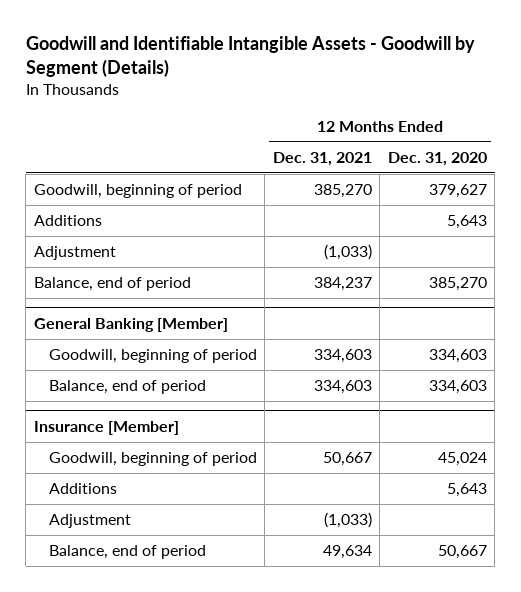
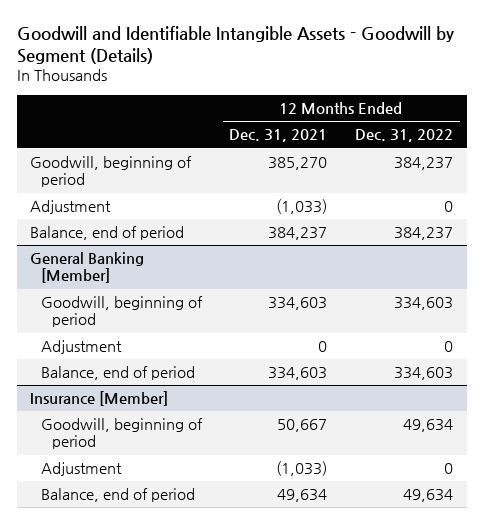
- | 12 Months Ended Dec. 31, 2021 | 12 Months Ended Dec. 31, 2020
+ | 12 Months Ended Dec. 31, 2021 | 12 Months Ended Dec. 31, 2022
- Additions | | 5,643
@ General Banking [Member]
+ Adjustment | 0 | 0
@ Insurance [Member]
- Additions | | 5,643

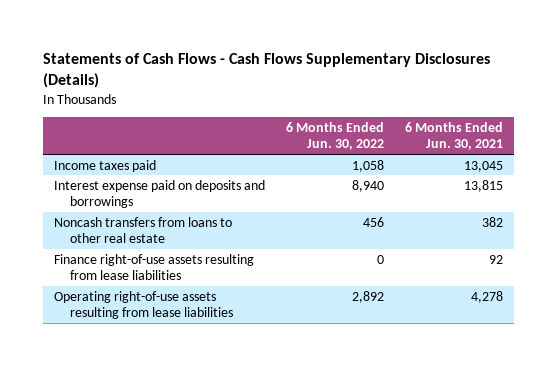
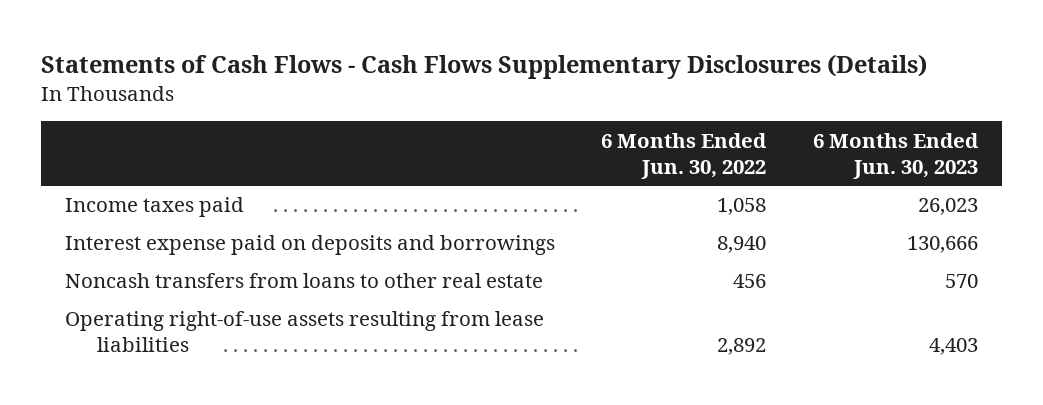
- | 6 Months Ended Jun. 30, 2022 | 6 Months Ended Jun. 30, 2021
+ | 6 Months Ended Jun. 30, 2022 | 6 Months Ended Jun. 30, 2023
- Finance right-of-use assets resulting from lease liabilities | 0 | 92

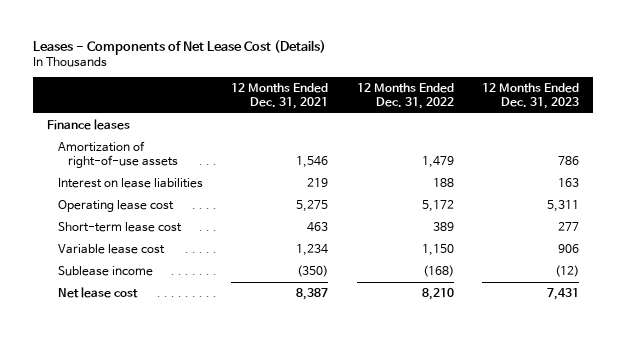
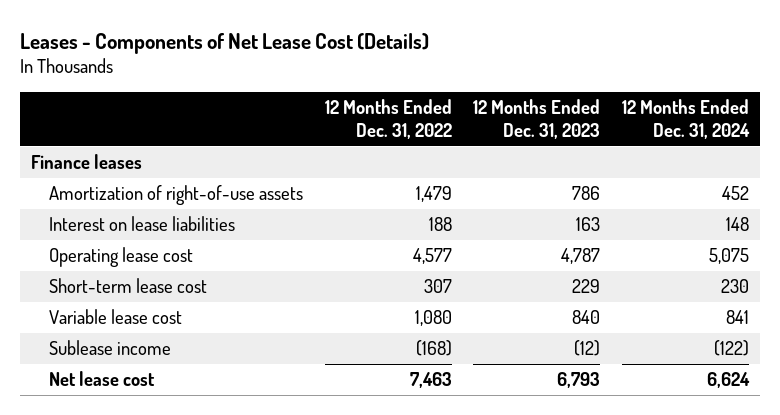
- | 12 Months Ended Dec. 31, 2021 | 12 Months Ended Dec. 31, 2022 | 12 Months Ended Dec. 31, 2023
+ | 12 Months Ended Dec. 31, 2022 | 12 Months Ended Dec. 31, 2023 | 12 Months Ended Dec. 31, 2024
- Operating lease cost | 5,275 | 5,172 | 5,311
- Short-term lease cost | 463 | 389 | 277
- Variable lease cost | 1,234 | 1,150 | 906
+ Operating lease cost | 4,577 | 4,787 | 5,075
+ Short-term lease cost | 307 | 229 | 230
+ Variable lease cost | 1,080 | 840 | 841
- Net lease cost | 8,387 | 8,210 | 7,431
+ Net lease cost | 7,463 | 6,793 | 6,624

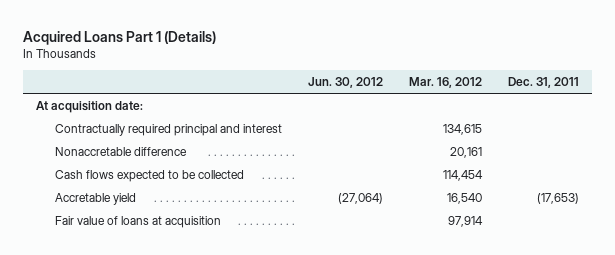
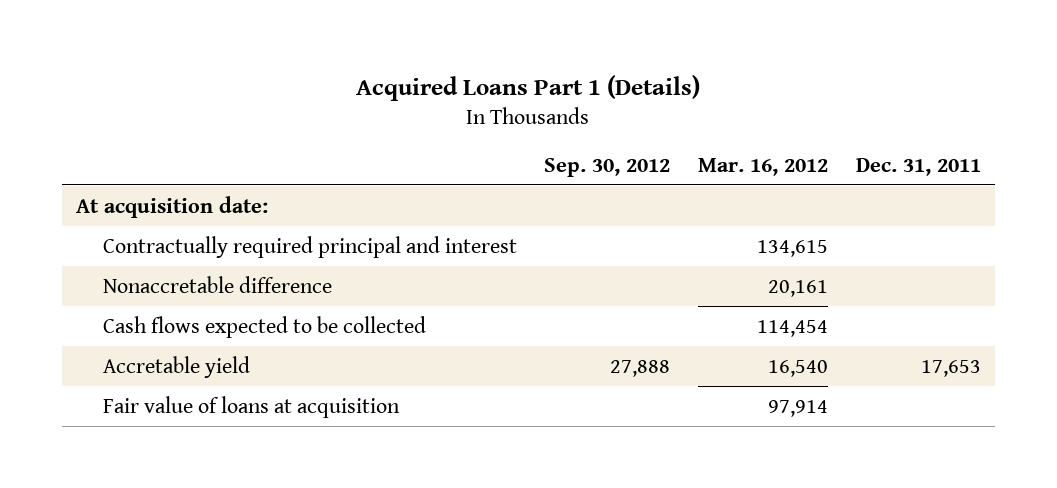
- | Jun. 30, 2012 | Mar. 16, 2012 | Dec. 31, 2011
+ | Sep. 30, 2012 | Mar. 16, 2012 | Dec. 31, 2011
- Accretable yield | (27,064) | 16,540 | (17,653)
+ Accretable yield | 27,888 | 16,540 | 17,653

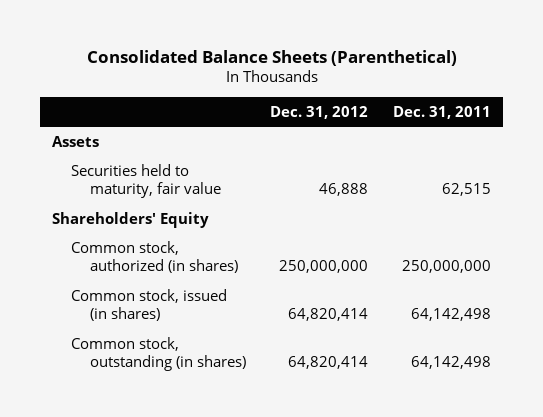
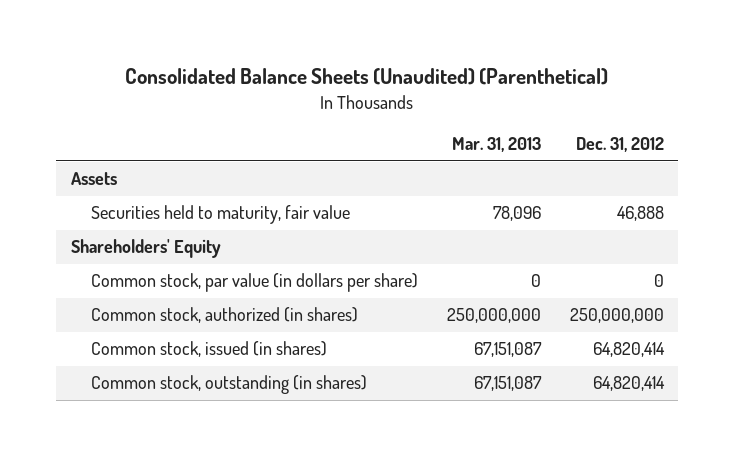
- Consolidated Balance Sheets (Parenthetical)
+ Consolidated Balance Sheets (Unaudited) (Parenthetical)
- | Dec. 31, 2012 | Dec. 31, 2011
+ | Mar. 31, 2013 | Dec. 31, 2012
+ Common stock, par value (in dollars per share) | 0 | 0

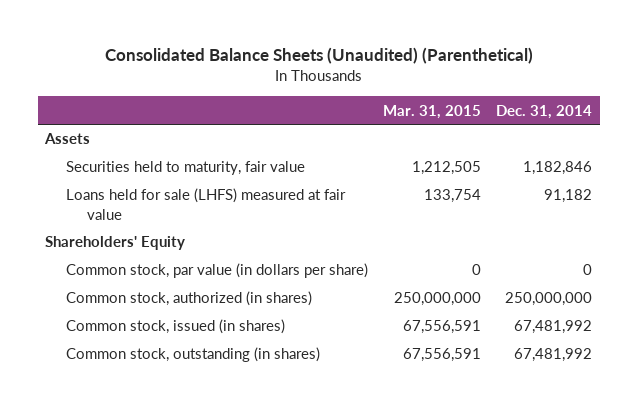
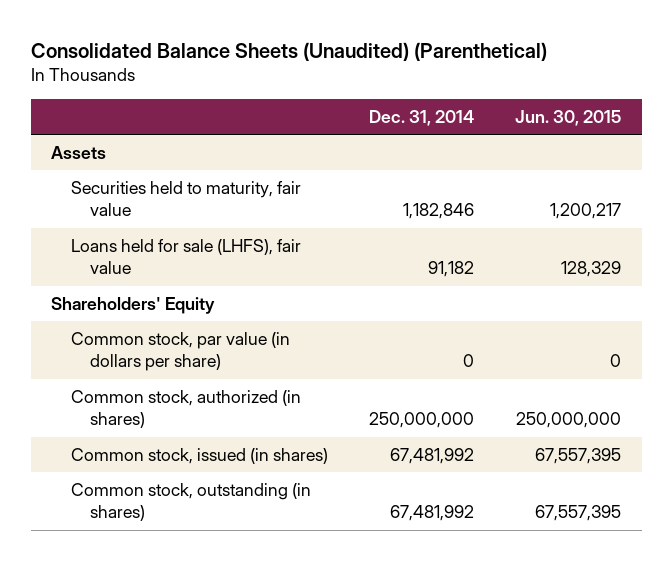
- | Mar. 31, 2015 | Dec. 31, 2014
+ | Dec. 31, 2014 | Jun. 30, 2015
- Loans held for sale (LHFS) measured at fair value | 133,754 | 91,182
+ Loans held for sale (LHFS), fair value | 91,182 | 128,329

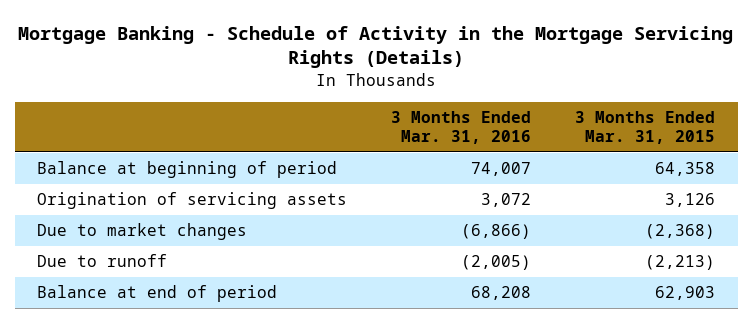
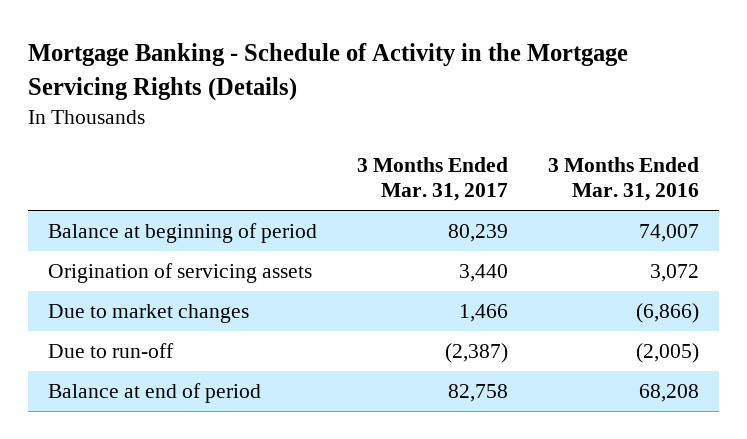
- | 3 Months Ended Mar. 31, 2016 | 3 Months Ended Mar. 31, 2015
+ | 3 Months Ended Mar. 31, 2017 | 3 Months Ended Mar. 31, 2016
- Due to runoff | (2,005) | (2,213)
+ Due to run-off | (2,387) | (2,005)

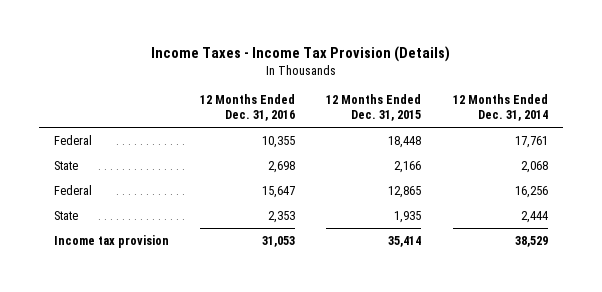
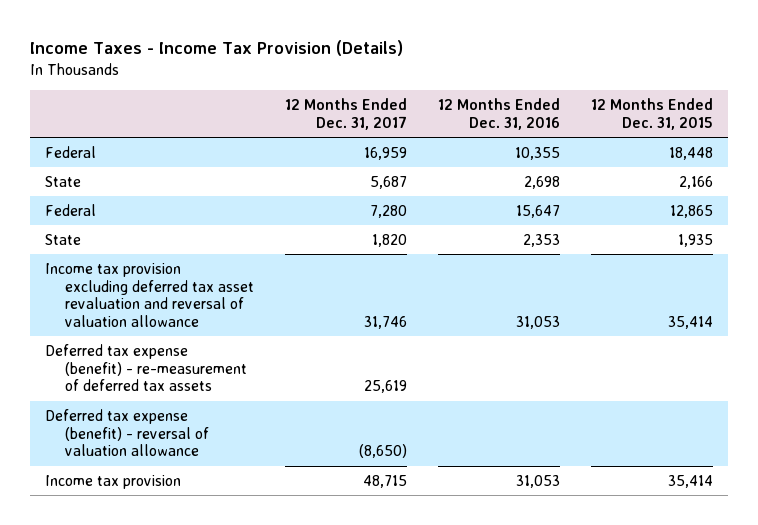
- | 12 Months Ended Dec. 31, 2016 | 12 Months Ended Dec. 31, 2015 | 12 Months Ended Dec. 31, 2014
+ | 12 Months Ended Dec. 31, 2017 | 12 Months Ended Dec. 31, 2016 | 12 Months Ended Dec. 31, 2015
+ Income tax provision excluding deferred tax asset revaluation and reversal of valuation allowance | 31,746 | 31,053 | 35,414
+ Deferred tax expense (benefit) - re-measurement of deferred tax assets | 25,619 | |
+ Deferred tax expense (benefit) - reversal of valuation allowance | (8,650) | |

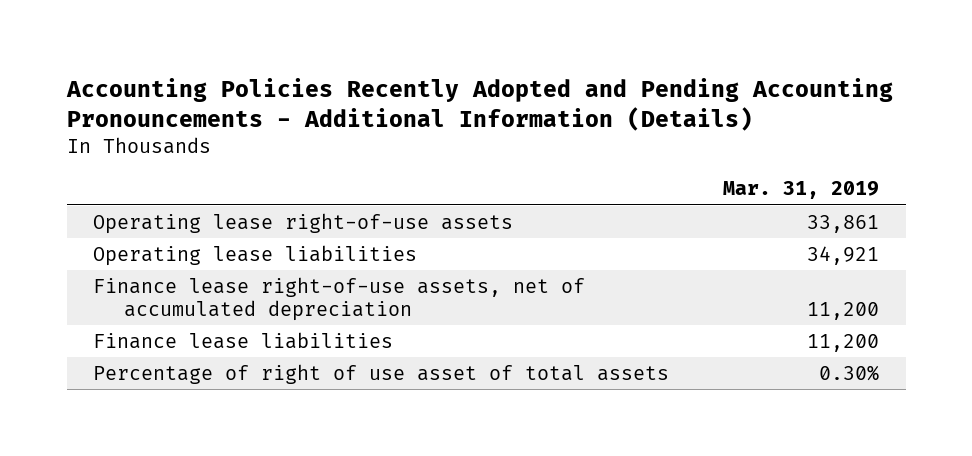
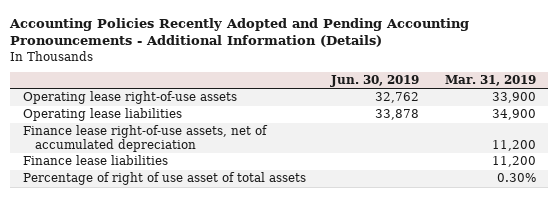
- | Mar. 31, 2019
+ | Jun. 30, 2019 | Mar. 31, 2019
- Operating lease right-of-use assets | 33,861
- Operating lease liabilities | 34,921
+ Operating lease right-of-use assets | 32,762 | 33,900
+ Operating lease liabilities | 33,878 | 34,900

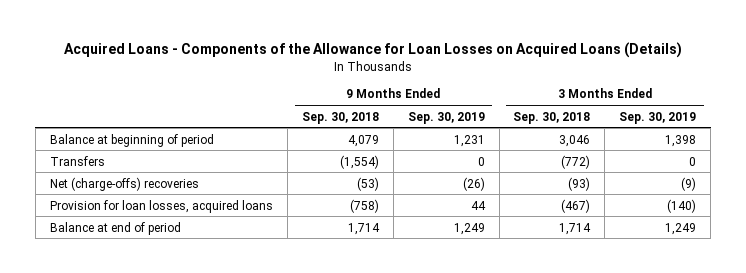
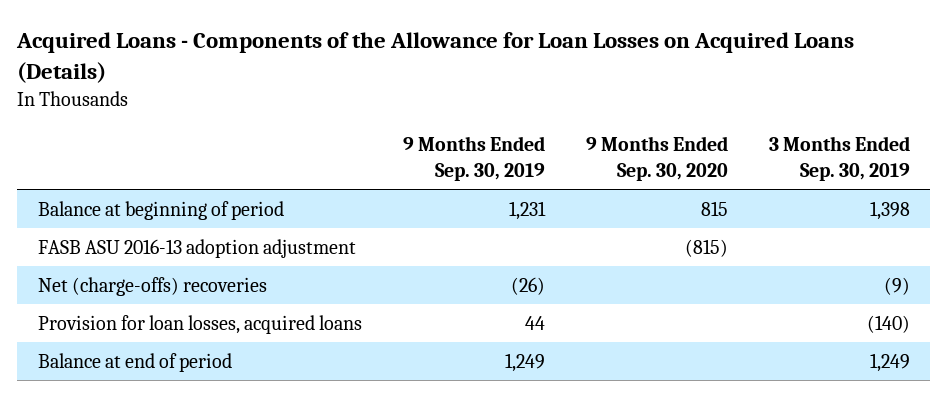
- | 9 Months Ended Sep. 30, 2018 | 9 Months Ended Sep. 30, 2019 | 3 Months Ended Sep. 30, 2018 | 3 Months Ended Sep. 30, 2019
+ | 9 Months Ended Sep. 30, 2019 | 9 Months Ended Sep. 30, 2020 | 3 Months Ended Sep. 30, 2019
- Transfers | (1,554) | 0 | (772) | 0
+ FASB ASU 2016-13 adoption adjustment | | (815) |

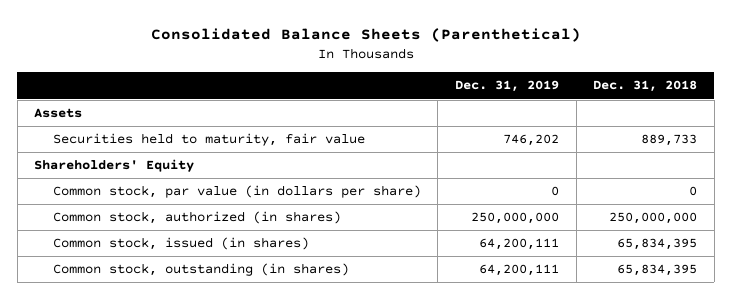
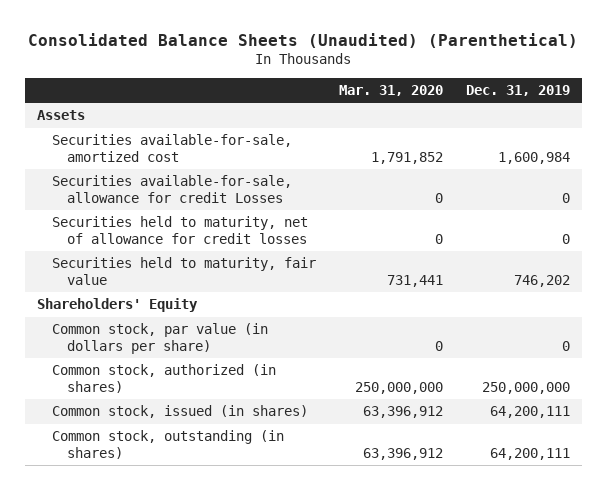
- Consolidated Balance Sheets (Parenthetical)
+ Consolidated Balance Sheets (Unaudited) (Parenthetical)
- | Dec. 31, 2019 | Dec. 31, 2018
+ | Mar. 31, 2020 | Dec. 31, 2019
+ Securities available-for-sale, amortized cost | 1,791,852 | 1,600,984
+ Securities available-for-sale, allowance for credit Losses | 0 | 0
+ Securities held to maturity, net of allowance for credit losses | 0 | 0

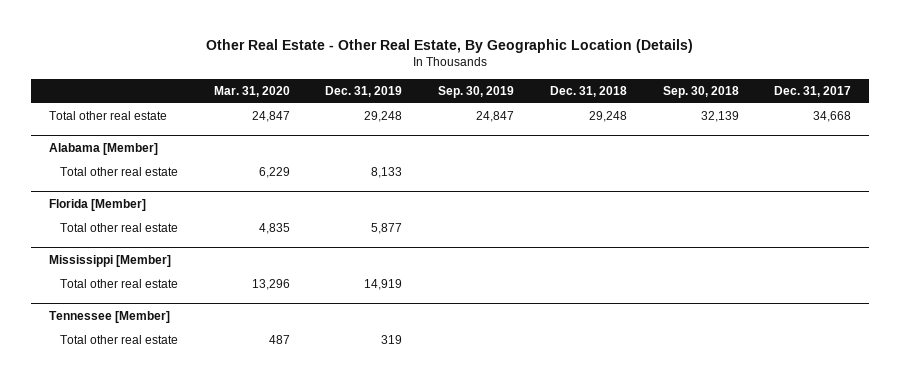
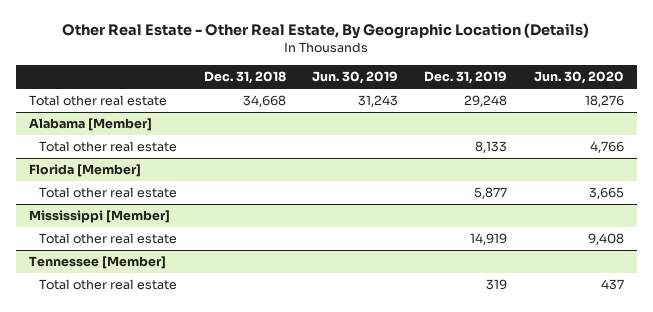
- | Mar. 31, 2020 | Dec. 31, 2019 | Sep. 30, 2019 | Dec. 31, 2018 | Sep. 30, 2018 | Dec. 31, 2017
+ | Dec. 31, 2018 | Jun. 30, 2019 | Dec. 31, 2019 | Jun. 30, 2020
- Total other real estate | 24,847 | 29,248 | 24,847 | 29,248 | 32,139 | 34,668
+ Total other real estate | 34,668 | 31,243 | 29,248 | 18,276

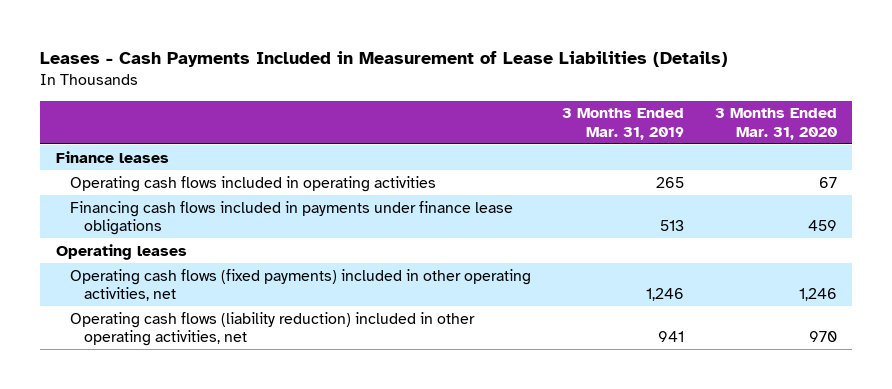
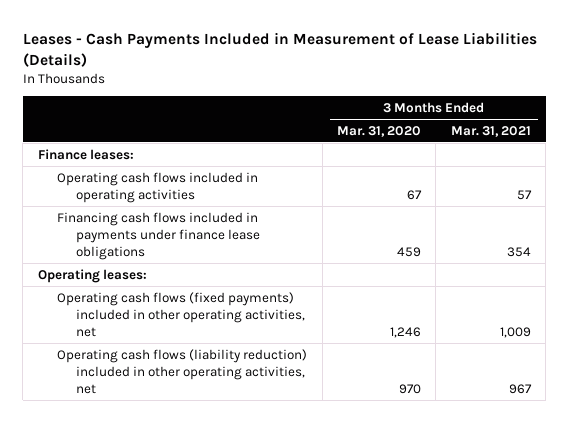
- | 3 Months Ended Mar. 31, 2019 | 3 Months Ended Mar. 31, 2020
+ | 3 Months Ended Mar. 31, 2020 | 3 Months Ended Mar. 31, 2021
- Finance leases
+ Finance leases:
- Operating leases
+ Operating leases:

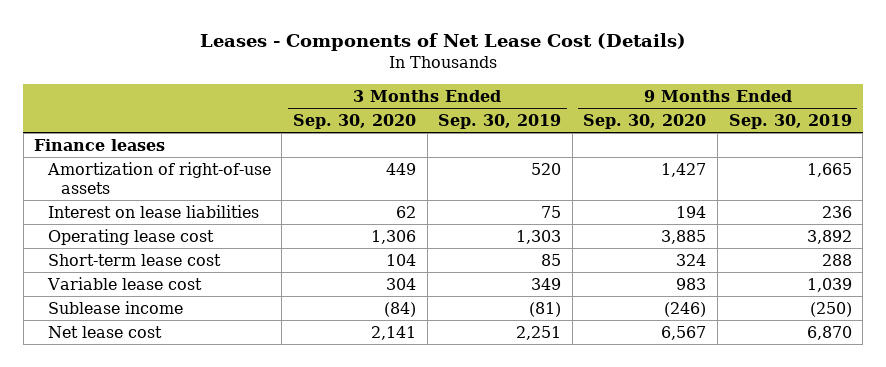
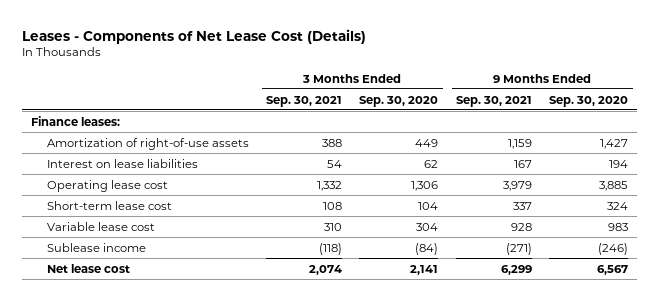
- | 3 Months Ended Sep. 30, 2020 | 3 Months Ended Sep. 30, 2019 | 9 Months Ended Sep. 30, 2020 | 9 Months Ended Sep. 30, 2019
+ | 3 Months Ended Sep. 30, 2021 | 3 Months Ended Sep. 30, 2020 | 9 Months Ended Sep. 30, 2021 | 9 Months Ended Sep. 30, 2020
- Finance leases
+ Finance leases:

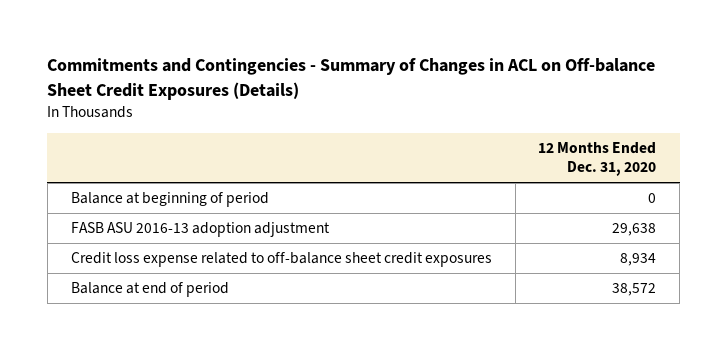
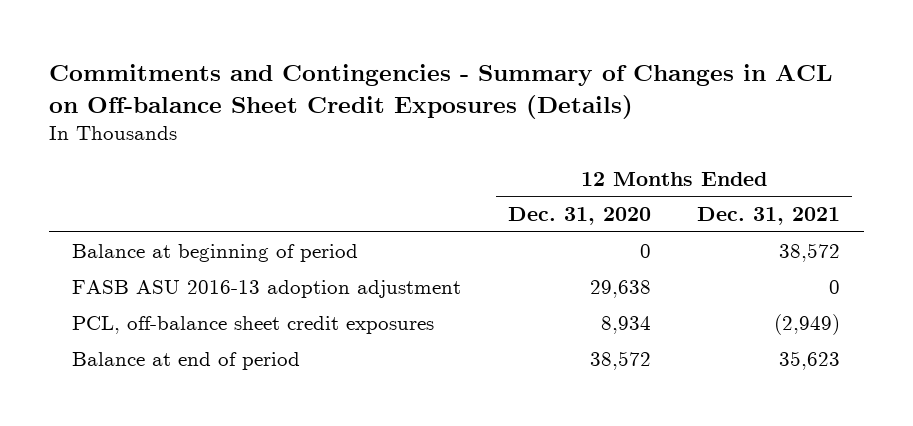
- | 12 Months Ended Dec. 31, 2020
+ | 12 Months Ended Dec. 31, 2020 | 12 Months Ended Dec. 31, 2021
- Credit loss expense related to off-balance sheet credit exposures | 8,934
+ PCL, off-balance sheet credit exposures | 8,934 | (2,949)

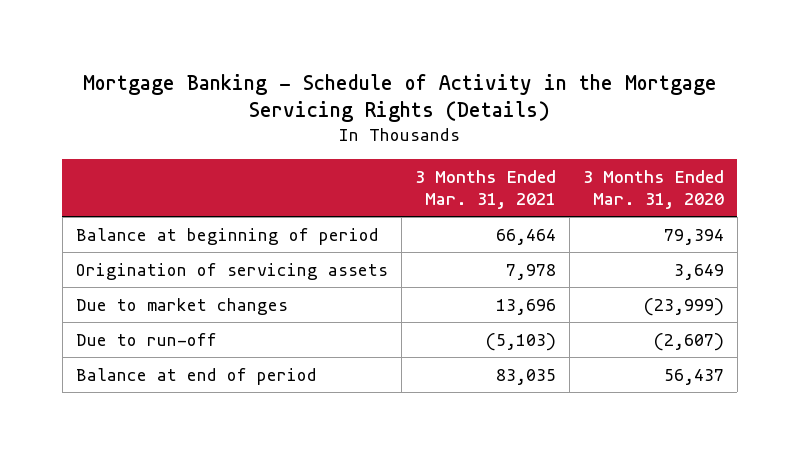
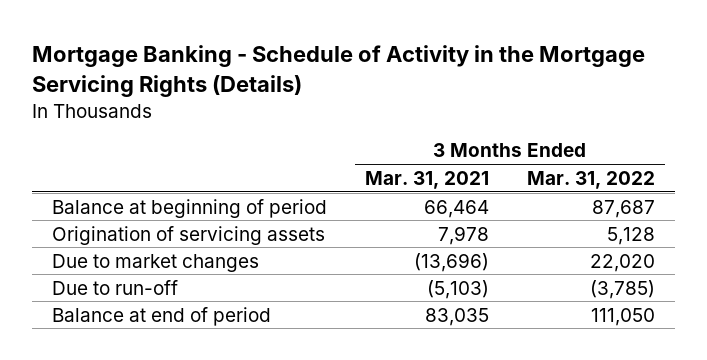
- | 3 Months Ended Mar. 31, 2021 | 3 Months Ended Mar. 31, 2020
+ | 3 Months Ended Mar. 31, 2021 | 3 Months Ended Mar. 31, 2022
- Due to market changes | 13,696 | (23,999)
+ Due to market changes | (13,696) | 22,020

